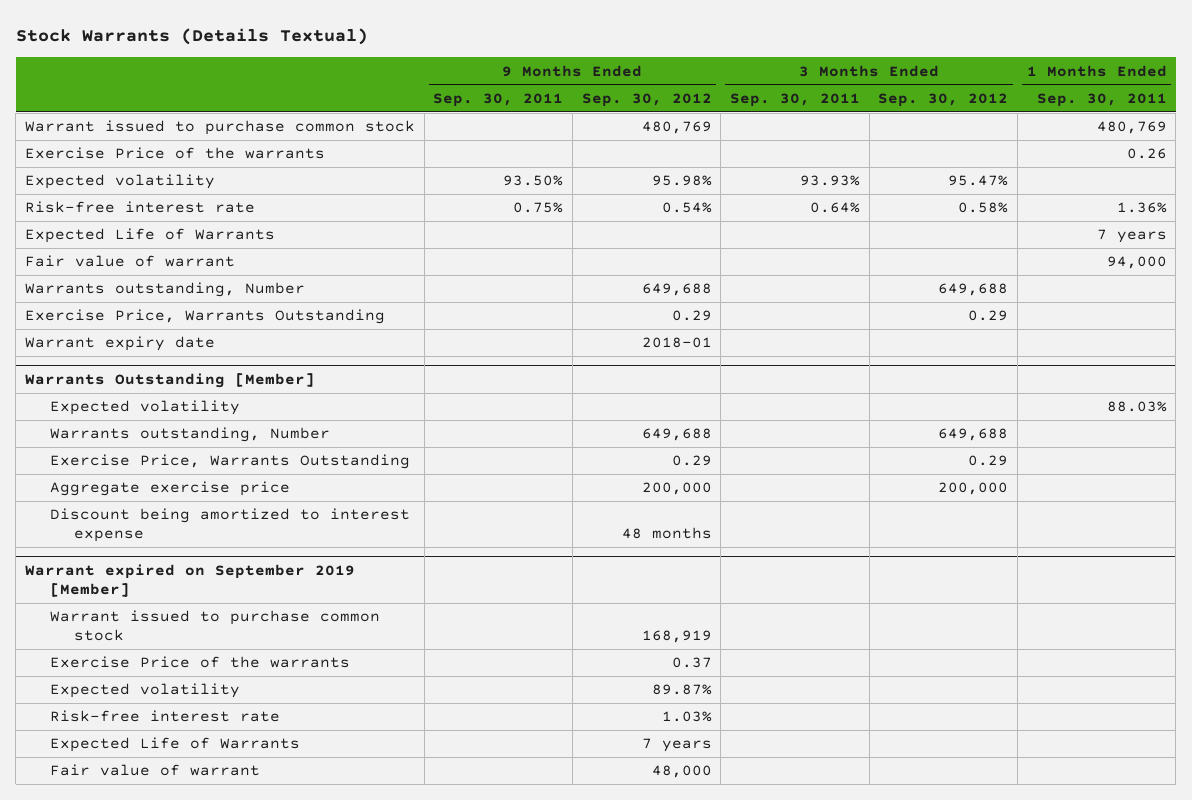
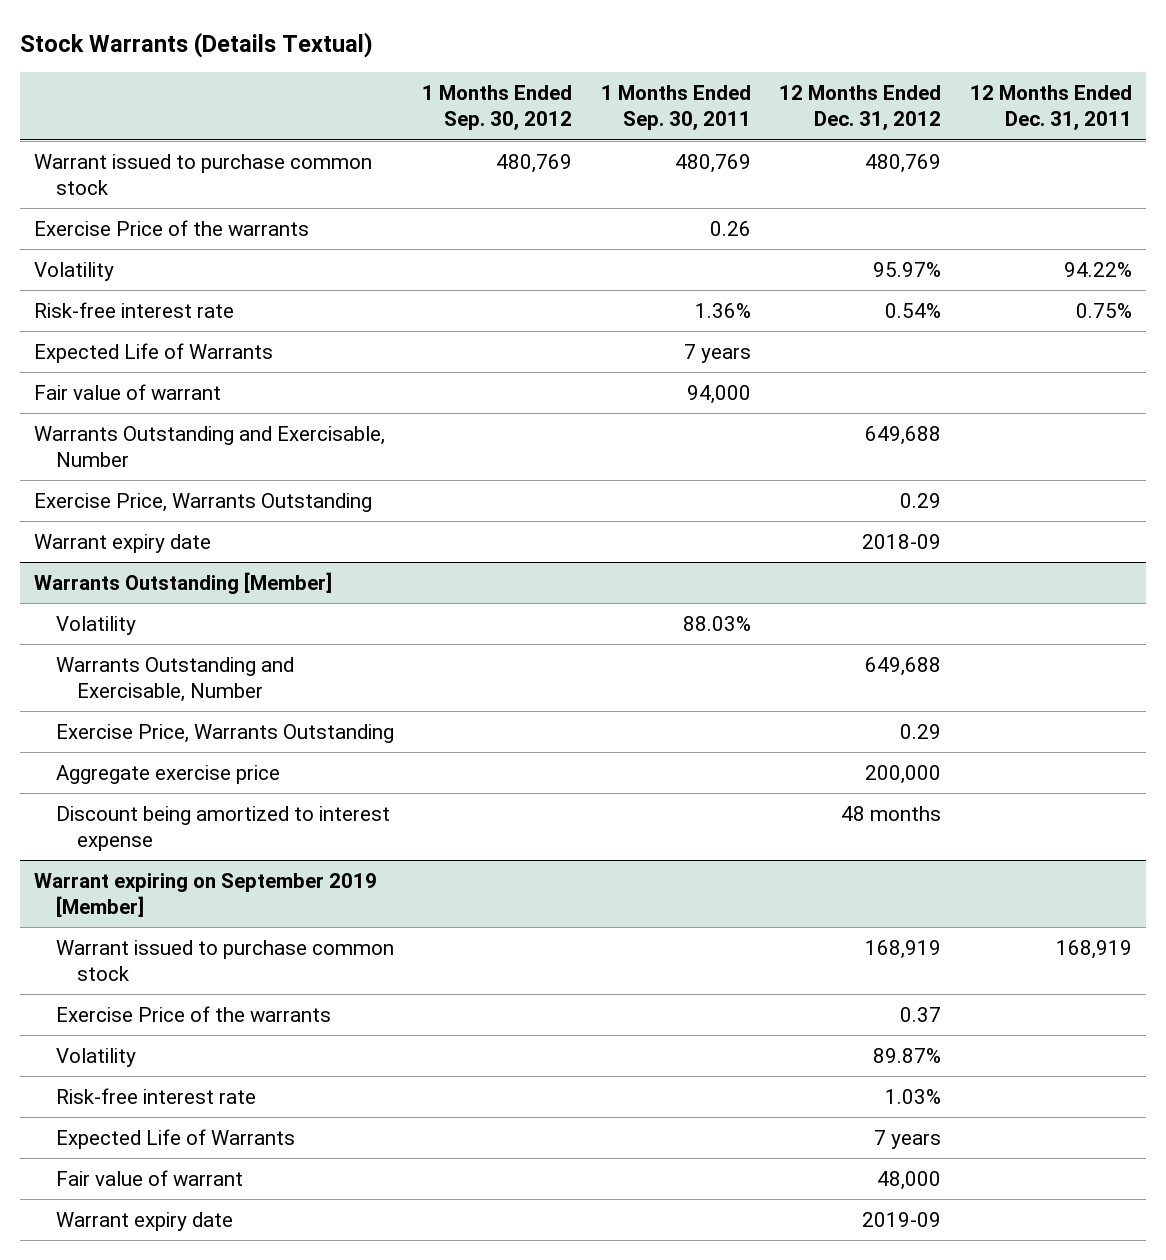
- | 9 Months Ended Sep. 30, 2011 | 9 Months Ended Sep. 30, 2012 | 3 Months Ended Sep. 30, 2011 | 3 Months Ended Sep. 30, 2012 | 1 Months Ended Sep. 30, 2011
+ | 1 Months Ended Sep. 30, 2012 | 1 Months Ended Sep. 30, 2011 | 12 Months Ended Dec. 31, 2012 | 12 Months Ended Dec. 31, 2011
- Expected volatility | 93.50% | 95.98% | 93.93% | 95.47% |
+ Volatility | | | 95.97% | 94.22%
- Warrants outstanding, Number | | 649,688 | | 649,688 |
+ Warrants Outstanding and Exercisable, Number | | | 649,688 |
@ Warrants Outstanding [Member]
- Expected volatility | | | | | 88.03%
- Warrants outstanding, Number | | 649,688 | | 649,688 |
+ Volatility | | 88.03% | |
+ Warrants Outstanding and Exercisable, Number | | | 649,688 |
- Warrant expired on September 2019 [Member]
+ Warrant expiring on September 2019 [Member]
- Expected volatility | | 89.87% | | |
+ Volatility | | | 89.87% |
+ Warrant expiry date | | | 2019-09 |

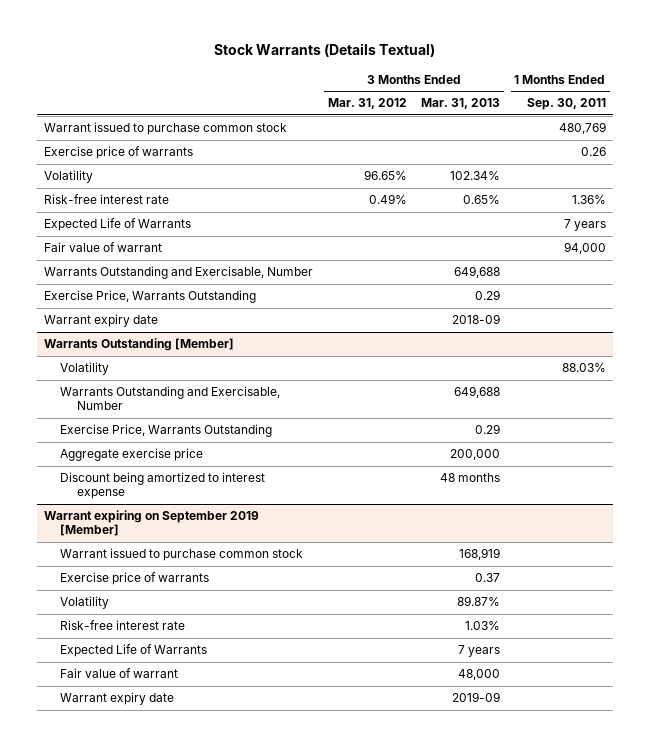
- | 1 Months Ended Sep. 30, 2012 | 1 Months Ended Sep. 30, 2011 | 12 Months Ended Dec. 31, 2012 | 12 Months Ended Dec. 31, 2011
+ | 3 Months Ended Mar. 31, 2012 | 3 Months Ended Mar. 31, 2013 | 1 Months Ended Sep. 30, 2011
- Exercise Price of the warrants | | 0.26 | |
+ Exercise price of warrants | | | 0.26
@ Warrant expiring on September 2019 [Member]
- Exercise Price of the warrants | | | 0.37 |
+ Exercise price of warrants | | 0.37 |

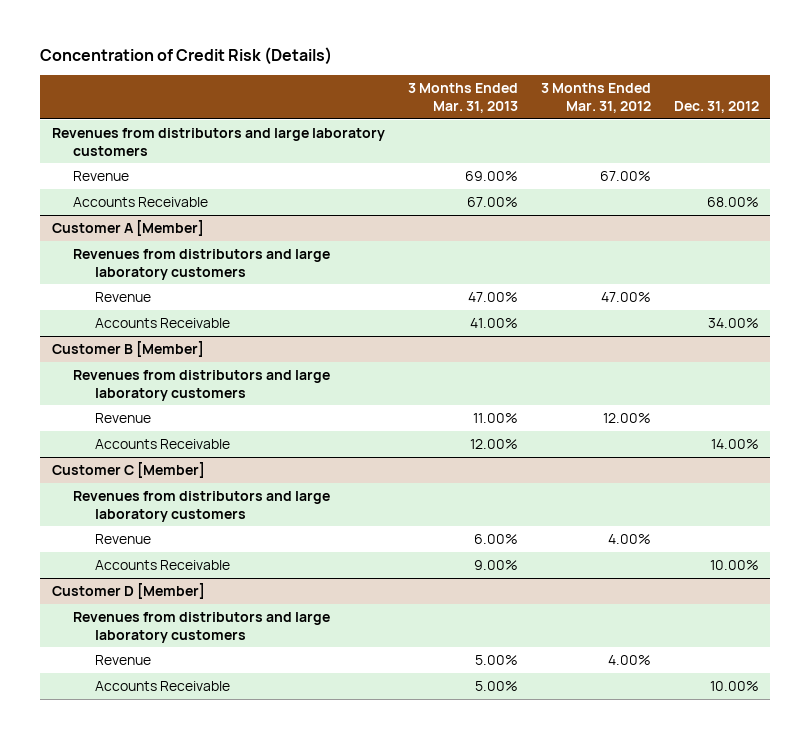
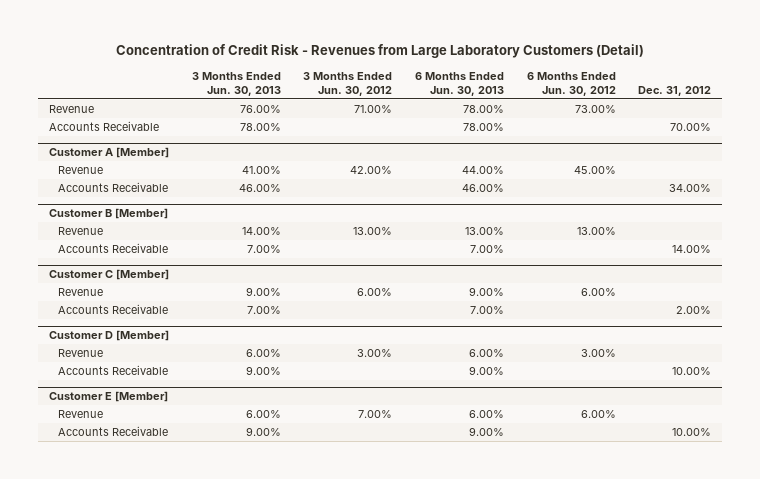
- Concentration of Credit Risk (Details)
+ Concentration of Credit Risk - Revenues from Large Laboratory Customers (Detail)
- | 3 Months Ended Mar. 31, 2013 | 3 Months Ended Mar. 31, 2012 | Dec. 31, 2012
+ | 3 Months Ended Jun. 30, 2013 | 3 Months Ended Jun. 30, 2012 | 6 Months Ended Jun. 30, 2013 | 6 Months Ended Jun. 30, 2012 | Dec. 31, 2012
- Revenues from distributors and large laboratory customers
- Accounts Receivable | 67.00% | | 68.00%
+ Accounts Receivable | 78.00% | | 78.00% | | 70.00%
@ Customer A [Member]
- Revenues from distributors and large laboratory customers
@ Customer B [Member]
- Revenues from distributors and large laboratory customers
@ Customer C [Member]
- Revenues from distributors and large laboratory customers
- Accounts Receivable | 9.00% | | 10.00%
+ Accounts Receivable | 7.00% | | 7.00% | | 2.00%
@ Customer D [Member]
- Revenues from distributors and large laboratory customers
+ Customer E [Member]
+ Revenue | 6.00% | 7.00% | 6.00% | 6.00% |
+ Accounts Receivable | 9.00% | | 9.00% | | 10.00%

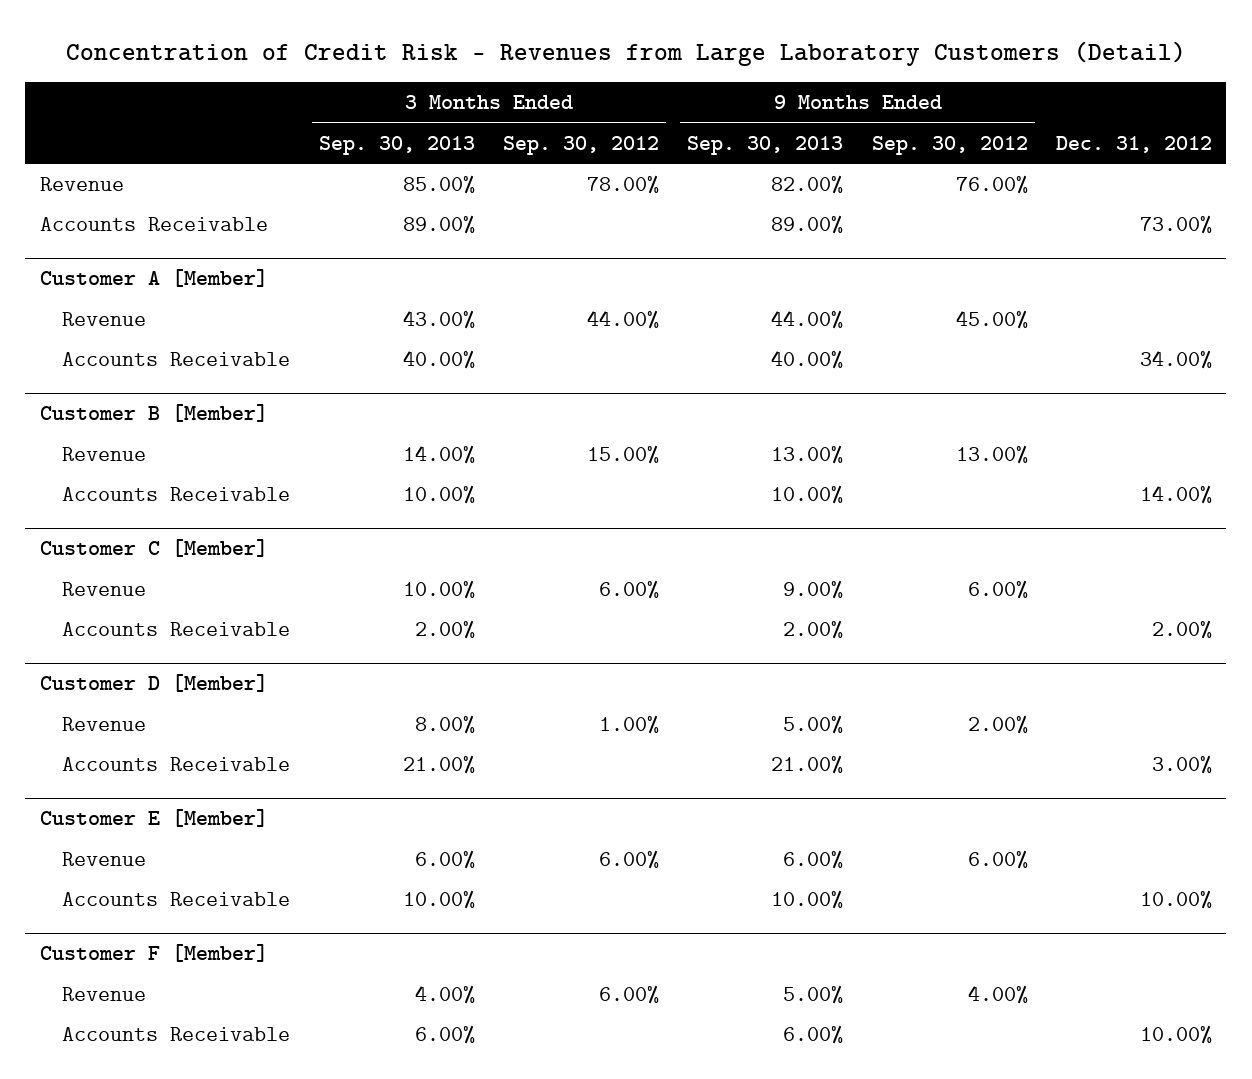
- | 3 Months Ended Jun. 30, 2013 | 3 Months Ended Jun. 30, 2012 | 6 Months Ended Jun. 30, 2013 | 6 Months Ended Jun. 30, 2012 | Dec. 31, 2012
+ | 3 Months Ended Sep. 30, 2013 | 3 Months Ended Sep. 30, 2012 | 9 Months Ended Sep. 30, 2013 | 9 Months Ended Sep. 30, 2012 | Dec. 31, 2012
- Accounts Receivable | 78.00% | | 78.00% | | 70.00%
+ Accounts Receivable | 89.00% | | 89.00% | | 73.00%
@ Customer D [Member]
- Accounts Receivable | 9.00% | | 9.00% | | 10.00%
+ Accounts Receivable | 21.00% | | 21.00% | | 3.00%
+ Customer F [Member]
+ Revenue | 4.00% | 6.00% | 5.00% | 4.00% |
+ Accounts Receivable | 6.00% | | 6.00% | | 10.00%

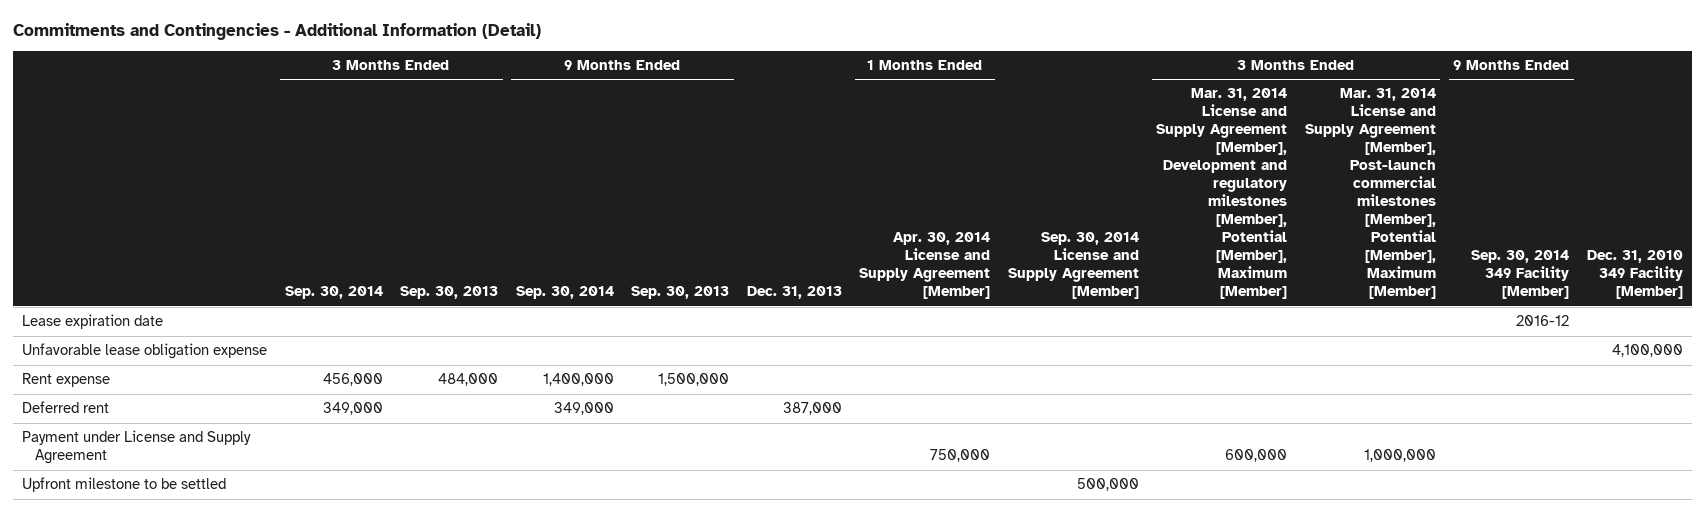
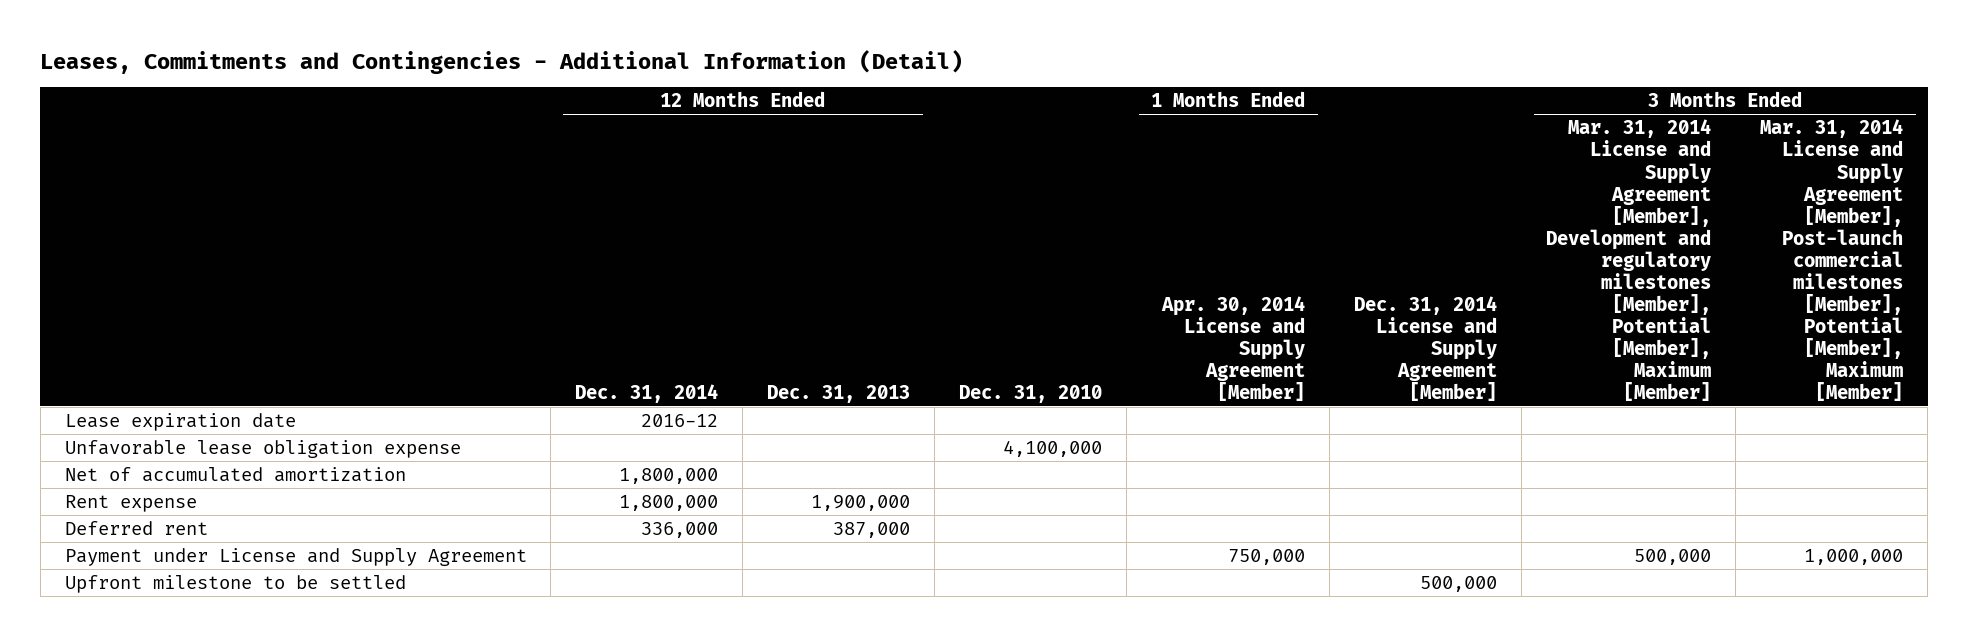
- Commitments and Contingencies - Additional Information (Detail)
+ Leases, Commitments and Contingencies - Additional Information (Detail)
- | 3 Months Ended Sep. 30, 2014 | 3 Months Ended Sep. 30, 2013 | 9 Months Ended Sep. 30, 2014 | 9 Months Ended Sep. 30, 2013 | Dec. 31, 2013 | 1 Months Ended Apr. 30, 2014 License and Supply Agreement [Member] | Sep. 30, 2014 License and Supply Agreement [Member] | 3 Months Ended Mar. 31, 2014 License and Supply Agreement [Member], Development and regulatory milestones [Member], Potential [Member], Maximum [Member] | 3 Months Ended Mar. 31, 2014 License and Supply Agreement [Member], Post-launch commercial milestones [Member], Potential [Member], Maximum [Member] | 9 Months Ended Sep. 30, 2014 349 Facility [Member] | Dec. 31, 2010 349 Facility [Member]
+ | 12 Months Ended Dec. 31, 2014 | 12 Months Ended Dec. 31, 2013 | Dec. 31, 2010 | 1 Months Ended Apr. 30, 2014 License and Supply Agreement [Member] | Dec. 31, 2014 License and Supply Agreement [Member] | 3 Months Ended Mar. 31, 2014 License and Supply Agreement [Member], Development and regulatory milestones [Member], Potential [Member], Maximum [Member] | 3 Months Ended Mar. 31, 2014 License and Supply Agreement [Member], Post-launch commercial milestones [Member], Potential [Member], Maximum [Member]
+ Net of accumulated amortization | 1,800,000 | | | | | |
- Payment under License and Supply Agreement | | | | | | 750,000 | | 600,000 | 1,000,000 | |
+ Payment under License and Supply Agreement | | | | 750,000 | | 500,000 | 1,000,000

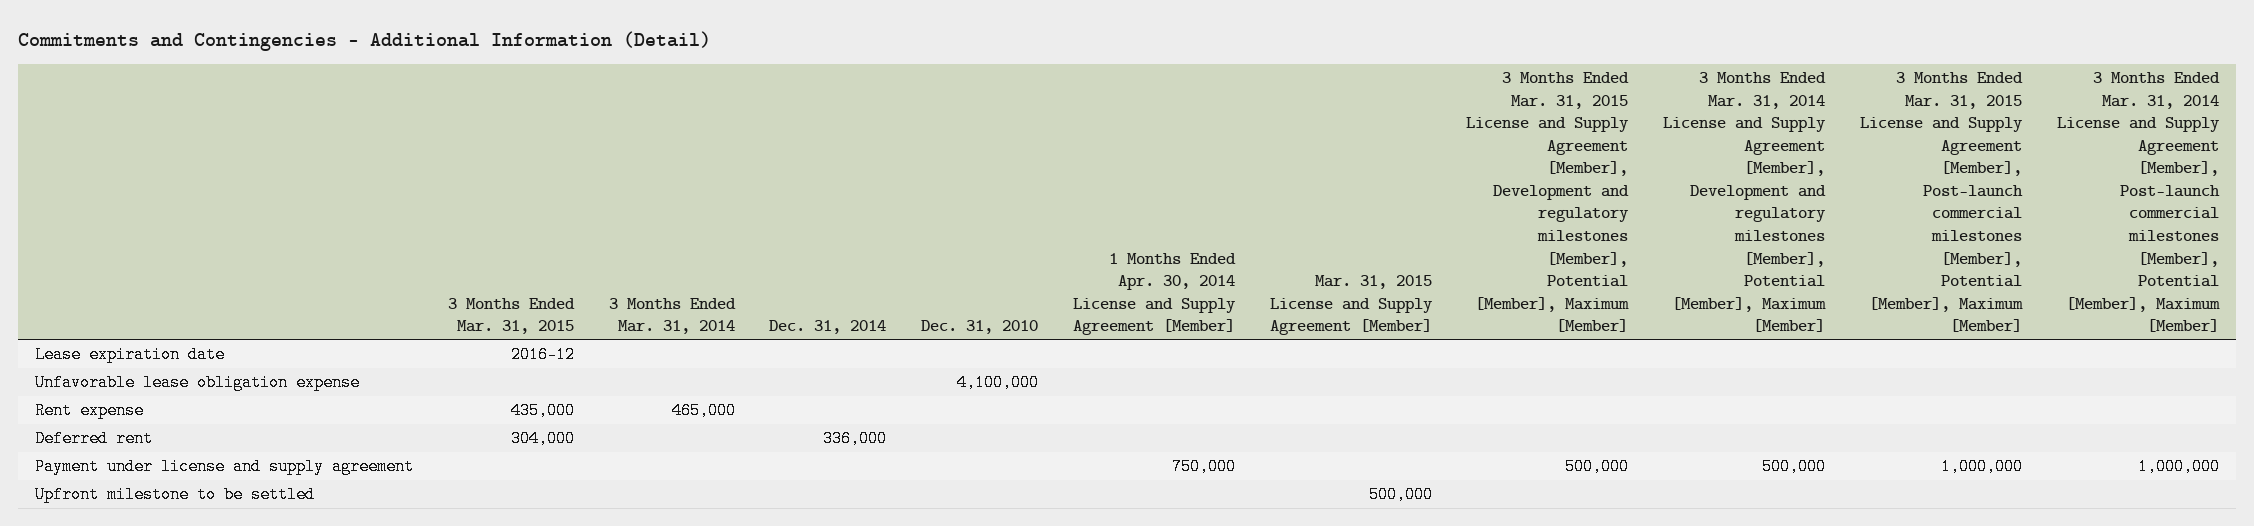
- Leases, Commitments and Contingencies - Additional Information (Detail)
+ Commitments and Contingencies - Additional Information (Detail)
- | 12 Months Ended Dec. 31, 2014 | 12 Months Ended Dec. 31, 2013 | Dec. 31, 2010 | 1 Months Ended Apr. 30, 2014 License and Supply Agreement [Member] | Dec. 31, 2014 License and Supply Agreement [Member] | 3 Months Ended Mar. 31, 2014 License and Supply Agreement [Member], Development and regulatory milestones [Member], Potential [Member], Maximum [Member] | 3 Months Ended Mar. 31, 2014 License and Supply Agreement [Member], Post-launch commercial milestones [Member], Potential [Member], Maximum [Member]
+ | 3 Months Ended Mar. 31, 2015 | 3 Months Ended Mar. 31, 2014 | Dec. 31, 2014 | Dec. 31, 2010 | 1 Months Ended Apr. 30, 2014 License and Supply Agreement [Member] | Mar. 31, 2015 License and Supply Agreement [Member] | 3 Months Ended Mar. 31, 2015 License and Supply Agreement [Member], Development and regulatory milestones [Member], Potential [Member], Maximum [Member] | 3 Months Ended Mar. 31, 2014 License and Supply Agreement [Member], Development and regulatory milestones [Member], Potential [Member], Maximum [Member] | 3 Months Ended Mar. 31, 2015 License and Supply Agreement [Member], Post-launch commercial milestones [Member], Potential [Member], Maximum [Member] | 3 Months Ended Mar. 31, 2014 License and Supply Agreement [Member], Post-launch commercial milestones [Member], Potential [Member], Maximum [Member]
- Net of accumulated amortization | 1,800,000 | | | | | |
- Payment under License and Supply Agreement | | | | 750,000 | | 500,000 | 1,000,000
+ Payment under license and supply agreement | | | | | 750,000 | | 500,000 | 500,000 | 1,000,000 | 1,000,000

